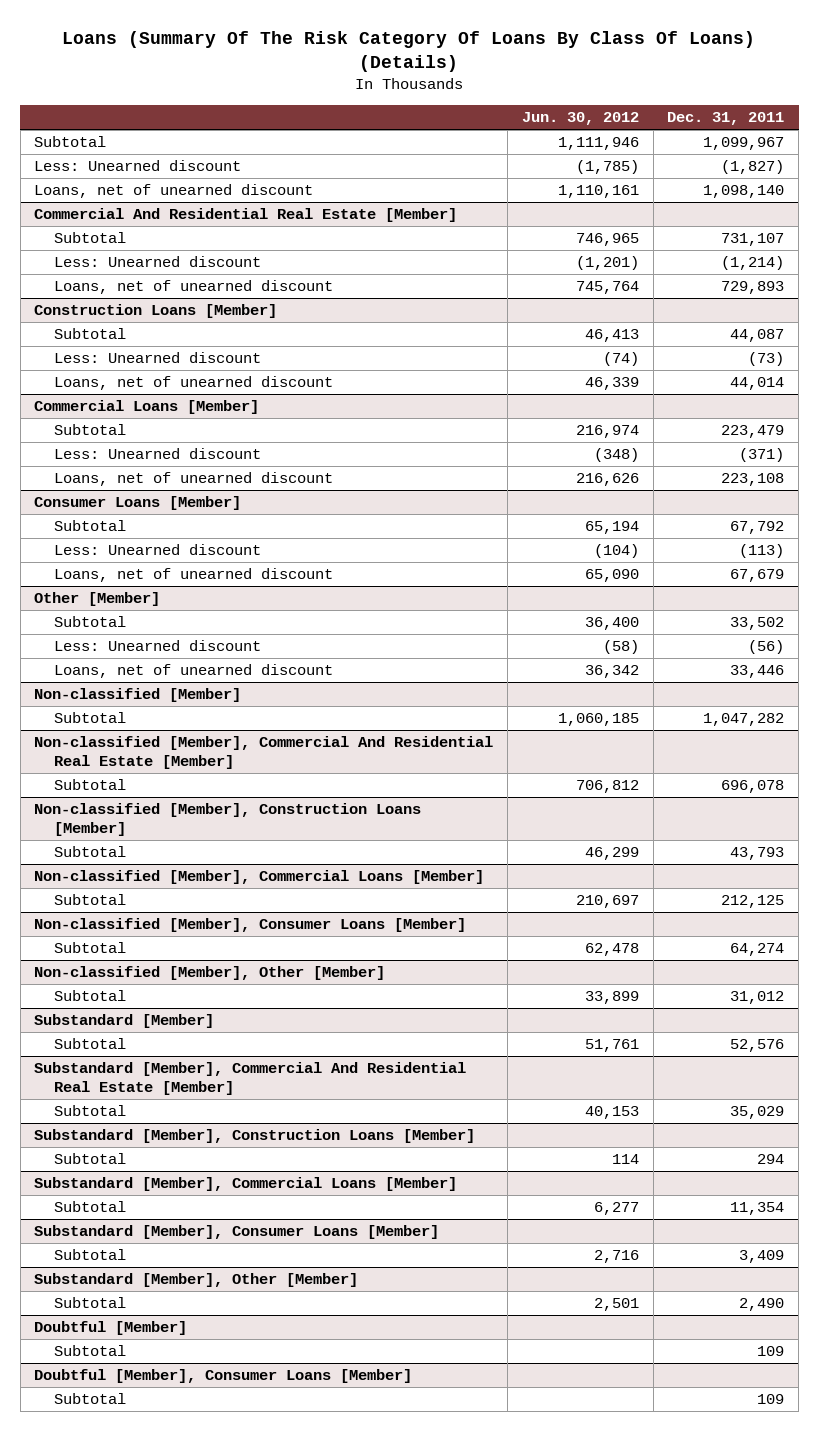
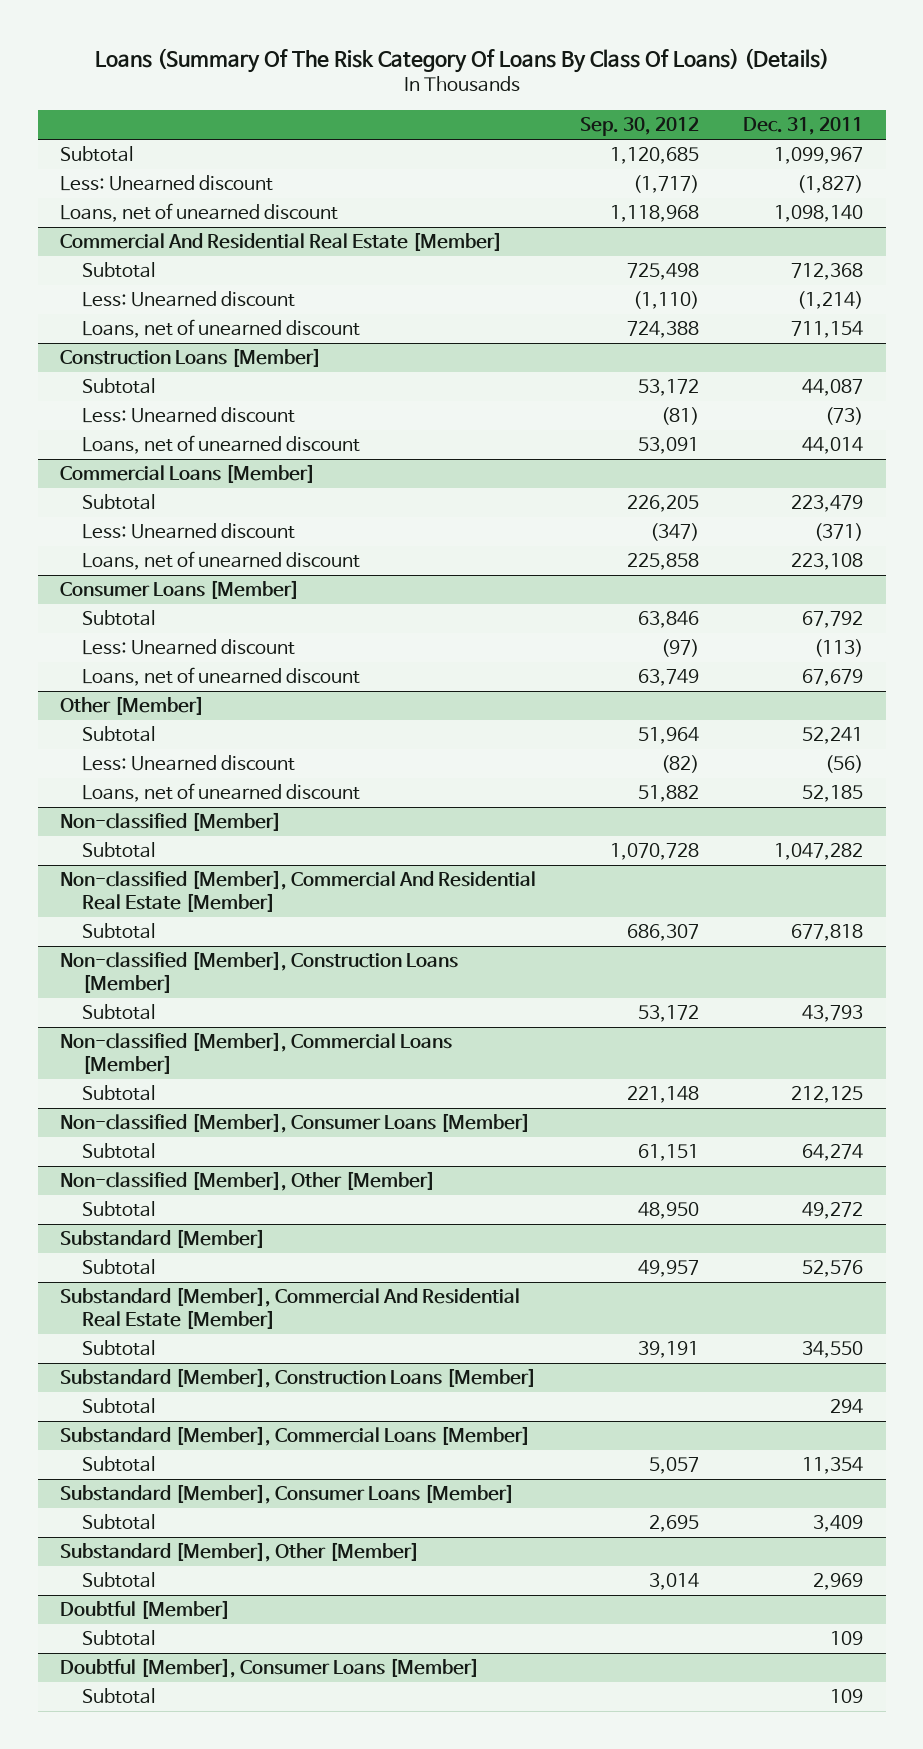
- | Jun. 30, 2012 | Dec. 31, 2011
+ | Sep. 30, 2012 | Dec. 31, 2011
@ Commercial And Residential Real Estate [Member]
- Subtotal | 746,965 | 731,107
+ Subtotal | 725,498 | 712,368
- Loans, net of unearned discount | 745,764 | 729,893
+ Loans, net of unearned discount | 724,388 | 711,154
@ Other [Member]
- Subtotal | 36,400 | 33,502
+ Subtotal | 51,964 | 52,241
- Loans, net of unearned discount | 36,342 | 33,446
+ Loans, net of unearned discount | 51,882 | 52,185
@ Non-classified [Member], Commercial And Residential Real Estate [Member]
- Subtotal | 706,812 | 696,078
+ Subtotal | 686,307 | 677,818
@ Non-classified [Member], Other [Member]
- Subtotal | 33,899 | 31,012
+ Subtotal | 48,950 | 49,272
@ Substandard [Member], Commercial And Residential Real Estate [Member]
- Subtotal | 40,153 | 35,029
+ Subtotal | 39,191 | 34,550
@ Substandard [Member], Other [Member]
- Subtotal | 2,501 | 2,490
+ Subtotal | 3,014 | 2,969

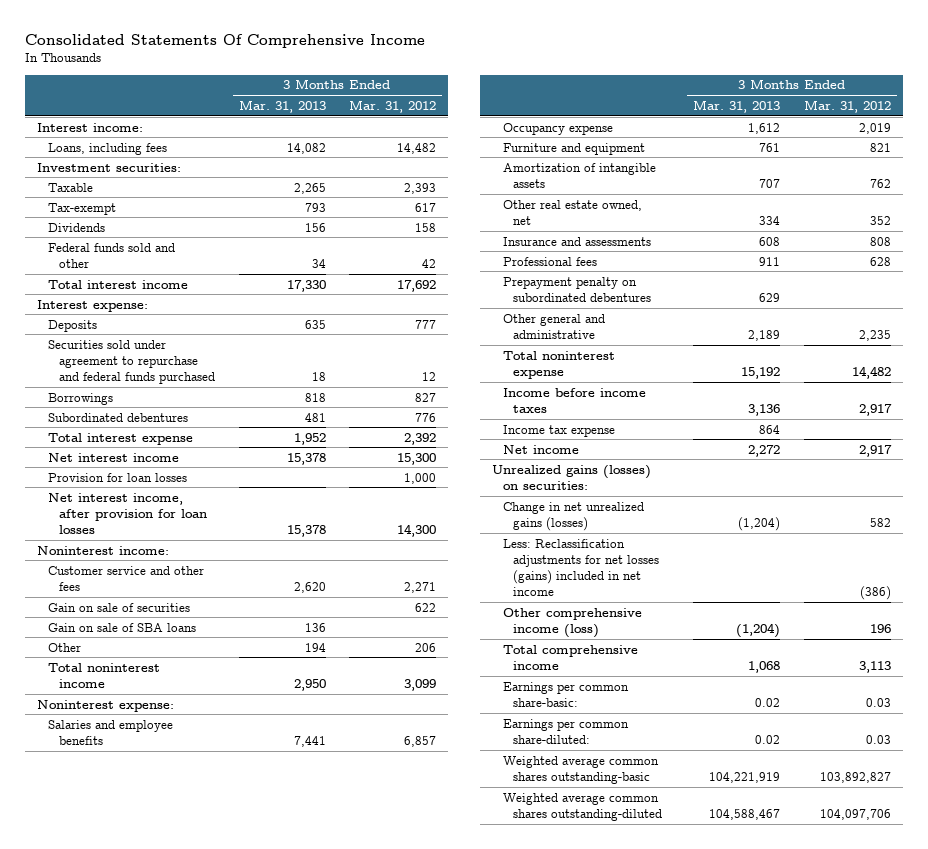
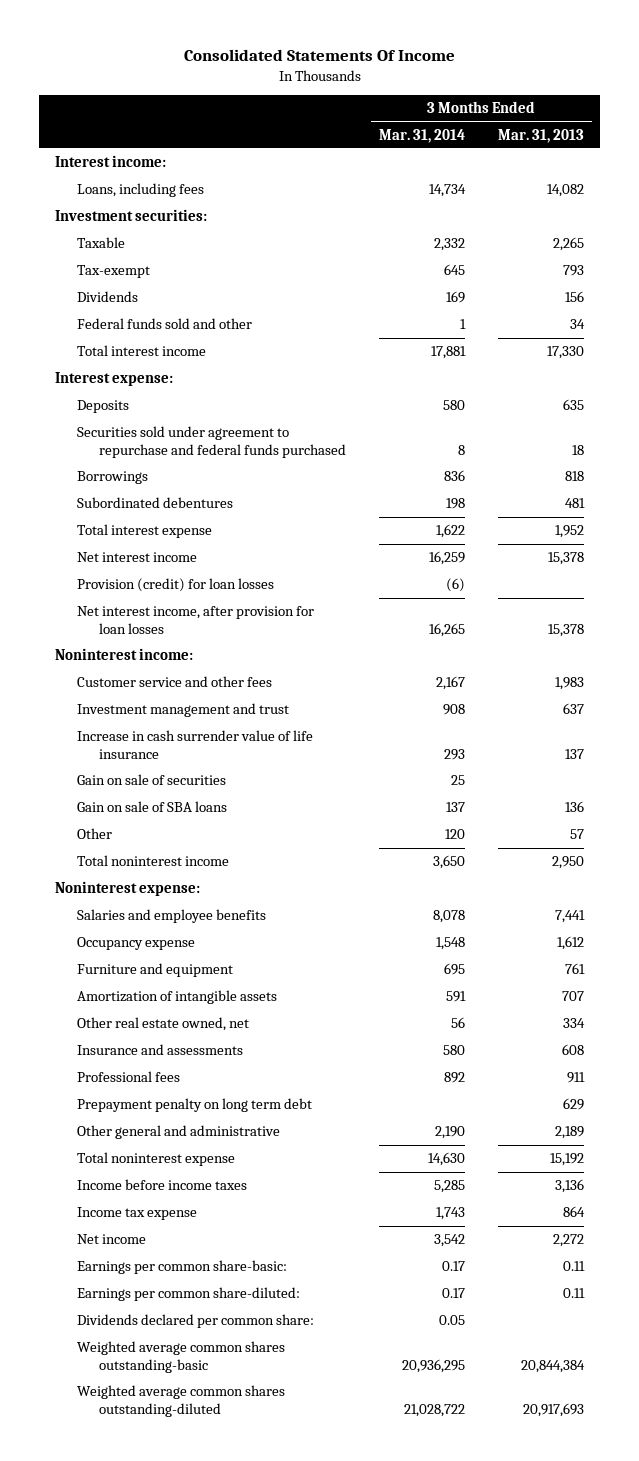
- Consolidated Statements Of Comprehensive Income
+ Consolidated Statements Of Income
- | 3 Months Ended Mar. 31, 2013 | 3 Months Ended Mar. 31, 2012
+ | 3 Months Ended Mar. 31, 2014 | 3 Months Ended Mar. 31, 2013
- Provision for loan losses | | 1,000
+ Provision (credit) for loan losses | (6) |
- Customer service and other fees | 2,620 | 2,271
+ Customer service and other fees | 2,167 | 1,983
+ Investment management and trust | 908 | 637
+ Increase in cash surrender value of life insurance | 293 | 137
- Other | 194 | 206
+ Other | 120 | 57
- Prepayment penalty on subordinated debentures | 629 |
+ Prepayment penalty on long term debt | | 629
- Unrealized gains (losses) on securities:
- Change in net unrealized gains (losses) | (1,204) | 582
- Less: Reclassification adjustments for net losses (gains) included in net income | | (386)
- Other comprehensive income (loss) | (1,204) | 196
- Total comprehensive income | 1,068 | 3,113
- Earnings per common share-basic: | 0.02 | 0.03
- Earnings per common share-diluted: | 0.02 | 0.03
- Weighted average common shares outstanding-basic | 104,221,919 | 103,892,827
- Weighted average common shares outstanding-diluted | 104,588,467 | 104,097,706
+ Earnings per common share-basic: | 0.17 | 0.11
+ Earnings per common share-diluted: | 0.17 | 0.11
+ Dividends declared per common share: | 0.05 |
+ Weighted average common shares outstanding-basic | 20,936,295 | 20,844,384
+ Weighted average common shares outstanding-diluted | 21,028,722 | 20,917,693

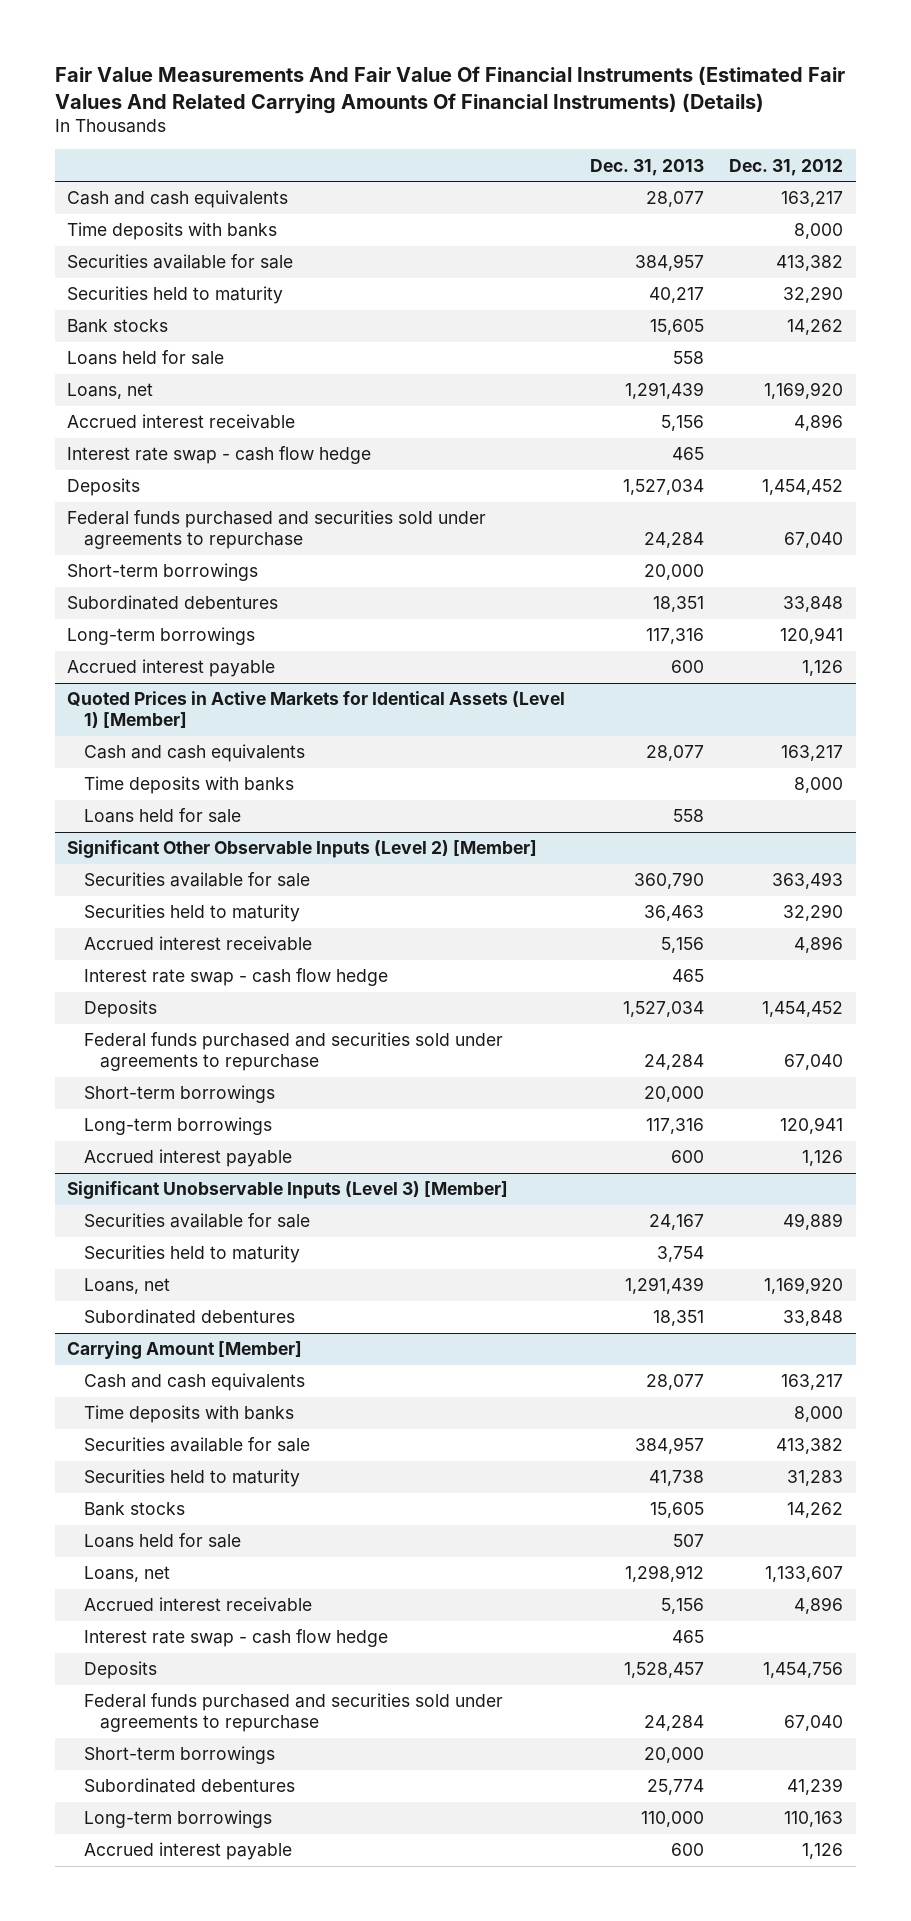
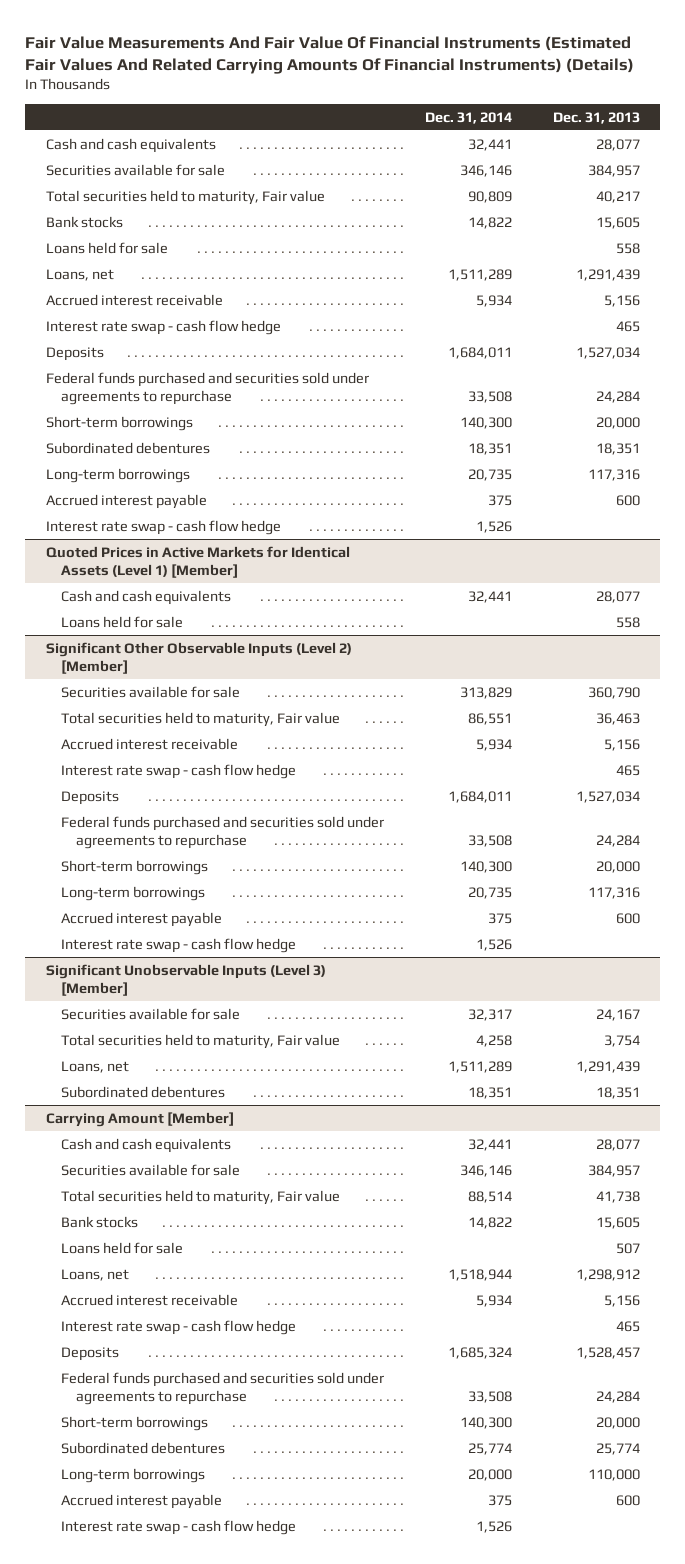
- | Dec. 31, 2013 | Dec. 31, 2012
+ | Dec. 31, 2014 | Dec. 31, 2013
- Time deposits with banks | | 8,000
- Securities held to maturity | 40,217 | 32,290
+ Total securities held to maturity, Fair value | 90,809 | 40,217
+ Interest rate swap - cash flow hedge | 1,526 |
@ Quoted Prices in Active Markets for Identical Assets (Level 1) [Member]
- Time deposits with banks | | 8,000
@ Significant Other Observable Inputs (Level 2) [Member]
- Securities held to maturity | 36,463 | 32,290
+ Total securities held to maturity, Fair value | 86,551 | 36,463
+ Interest rate swap - cash flow hedge | 1,526 |
@ Significant Unobservable Inputs (Level 3) [Member]
- Securities held to maturity | 3,754 |
+ Total securities held to maturity, Fair value | 4,258 | 3,754
@ Carrying Amount [Member]
- Time deposits with banks | | 8,000
- Securities held to maturity | 41,738 | 31,283
+ Total securities held to maturity, Fair value | 88,514 | 41,738
+ Interest rate swap - cash flow hedge | 1,526 |

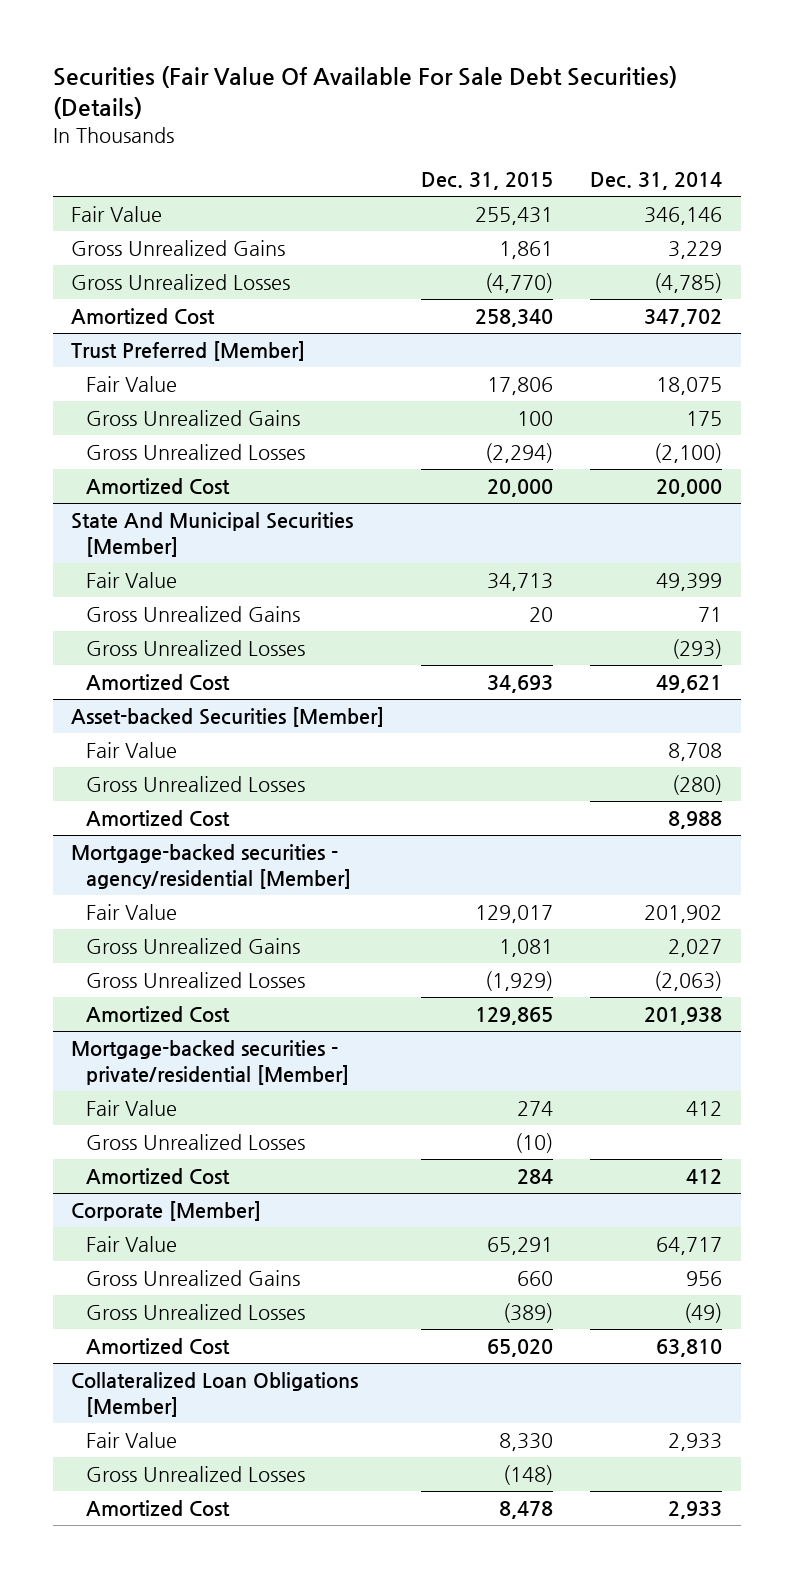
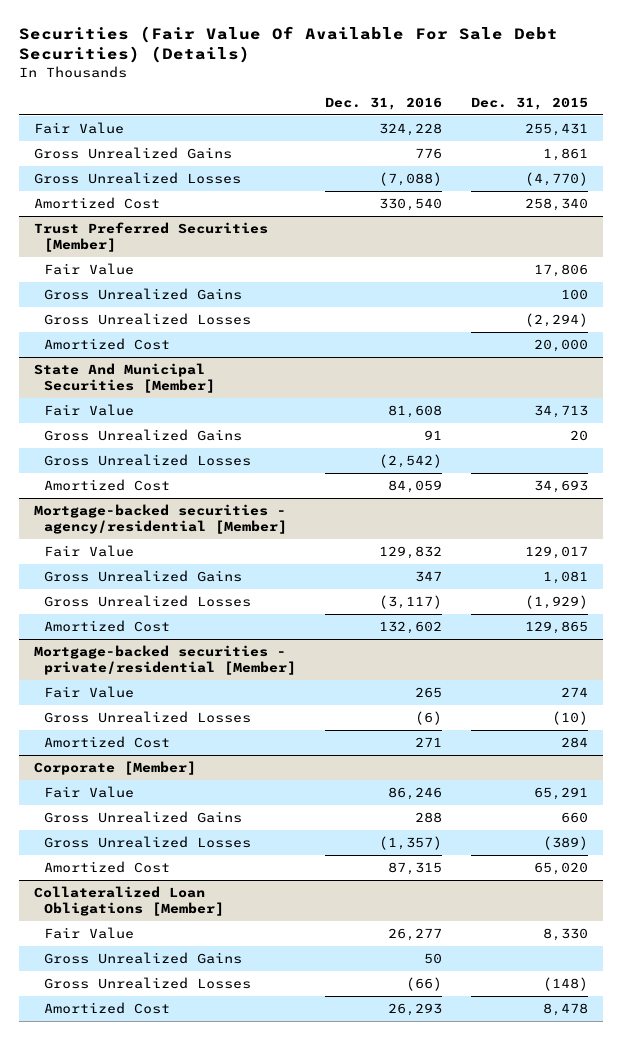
- | Dec. 31, 2015 | Dec. 31, 2014
+ | Dec. 31, 2016 | Dec. 31, 2015
- Trust Preferred [Member]
+ Trust Preferred Securities [Member]
- Asset-backed Securities [Member]
- Fair Value | | 8,708
- Gross Unrealized Losses | | (280)
- Amortized Cost | | 8,988
@ Collateralized Loan Obligations [Member]
+ Gross Unrealized Gains | 50 |

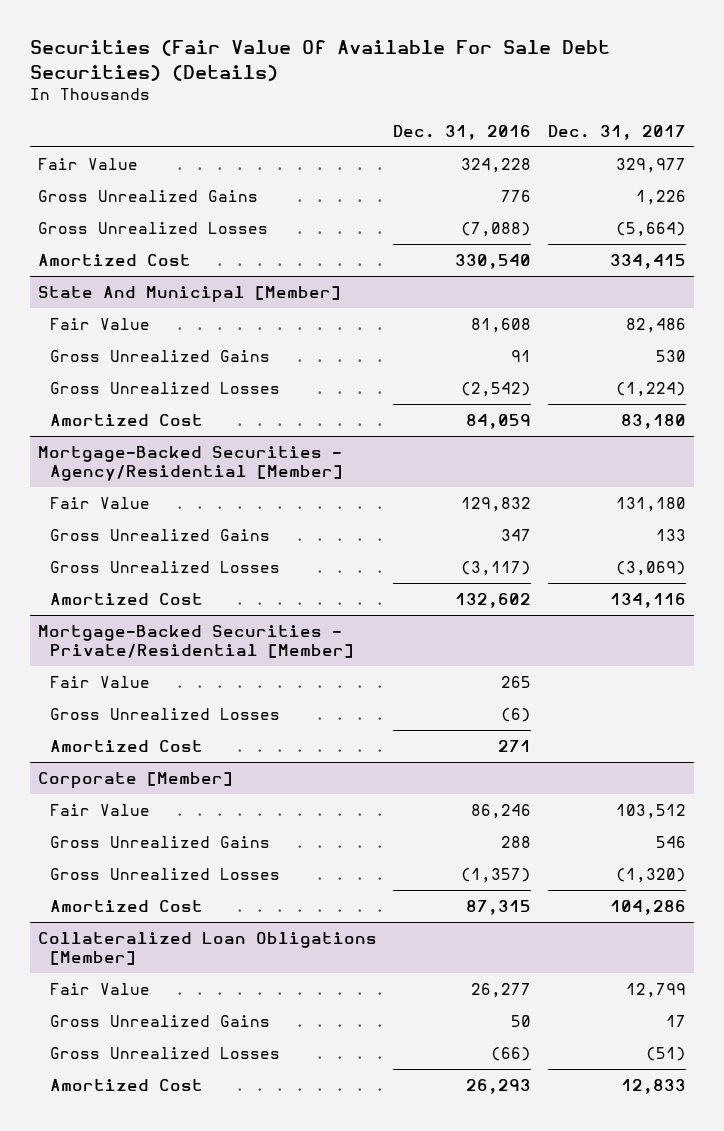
- | Dec. 31, 2016 | Dec. 31, 2015
+ | Dec. 31, 2016 | Dec. 31, 2017
- Trust Preferred Securities [Member]
- Fair Value | | 17,806
- Gross Unrealized Gains | | 100
- Gross Unrealized Losses | | (2,294)
- Amortized Cost | | 20,000
- State And Municipal Securities [Member]
+ State And Municipal [Member]
- Mortgage-backed securities - agency/residential [Member]
+ Mortgage-Backed Securities - Agency/Residential [Member]
- Mortgage-backed securities - private/residential [Member]
+ Mortgage-Backed Securities - Private/Residential [Member]

